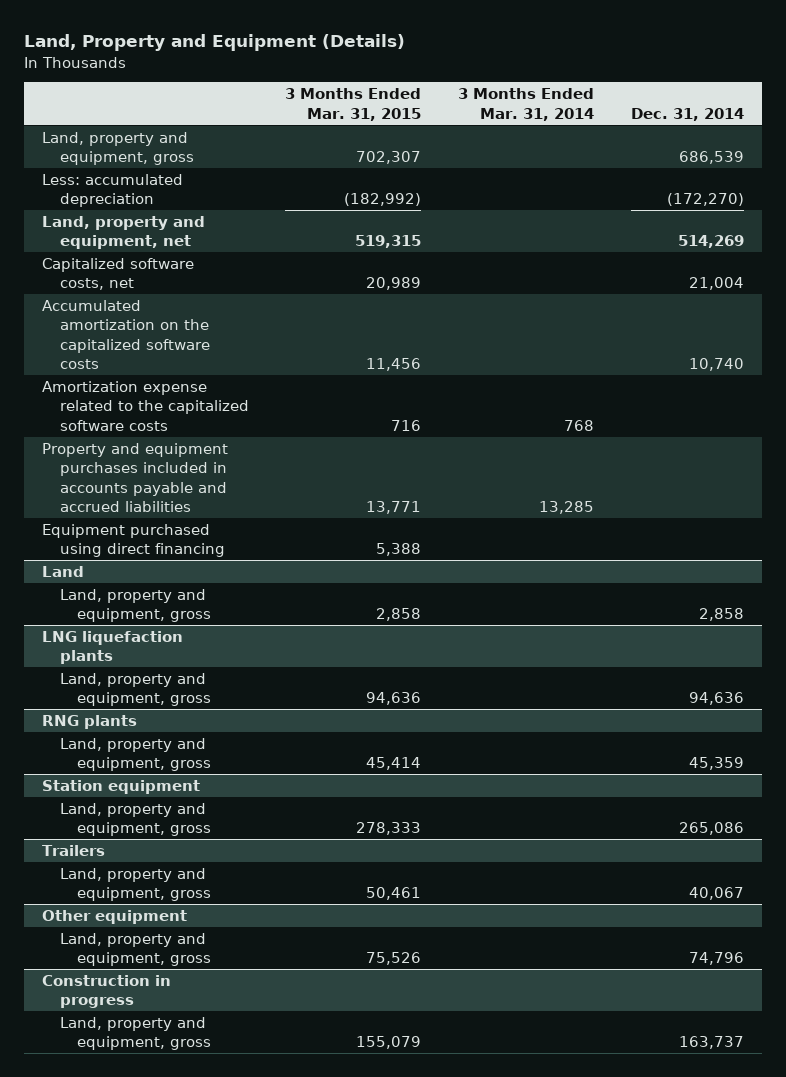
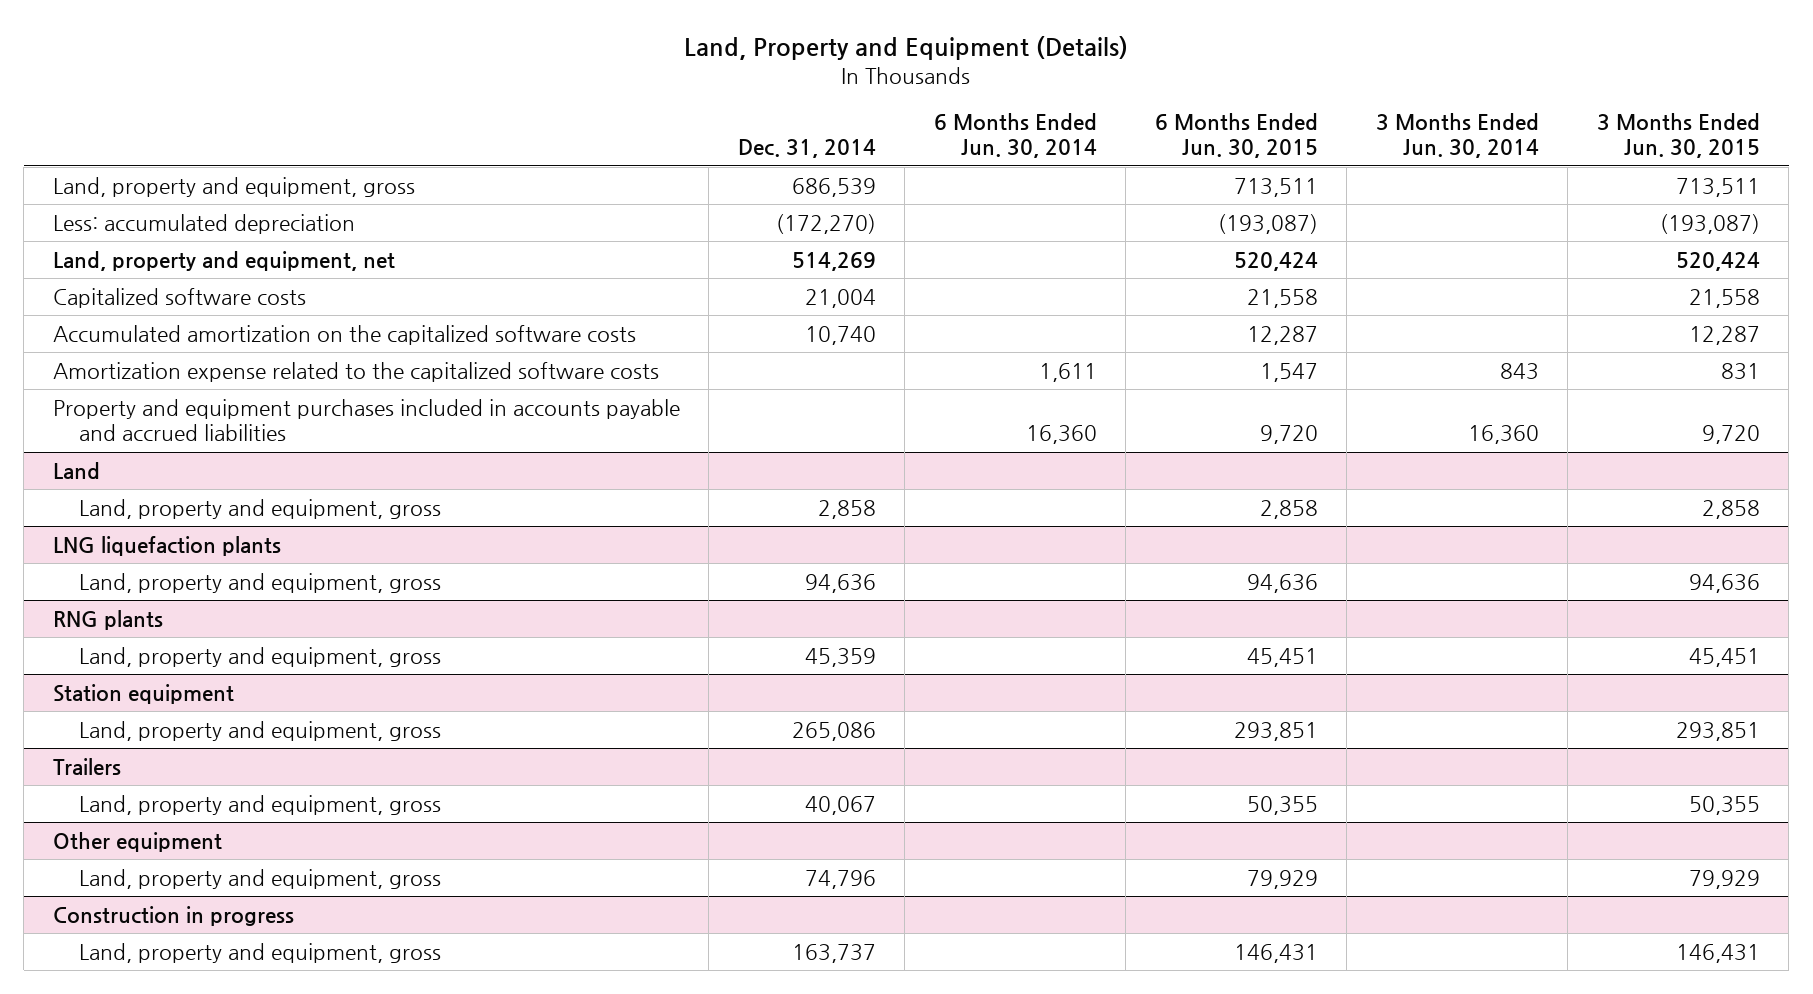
- | 3 Months Ended Mar. 31, 2015 | 3 Months Ended Mar. 31, 2014 | Dec. 31, 2014
+ | Dec. 31, 2014 | 6 Months Ended Jun. 30, 2014 | 6 Months Ended Jun. 30, 2015 | 3 Months Ended Jun. 30, 2014 | 3 Months Ended Jun. 30, 2015
- Capitalized software costs, net | 20,989 | | 21,004
+ Capitalized software costs | 21,004 | | 21,558 | | 21,558
- Equipment purchased using direct financing | 5,388 | |

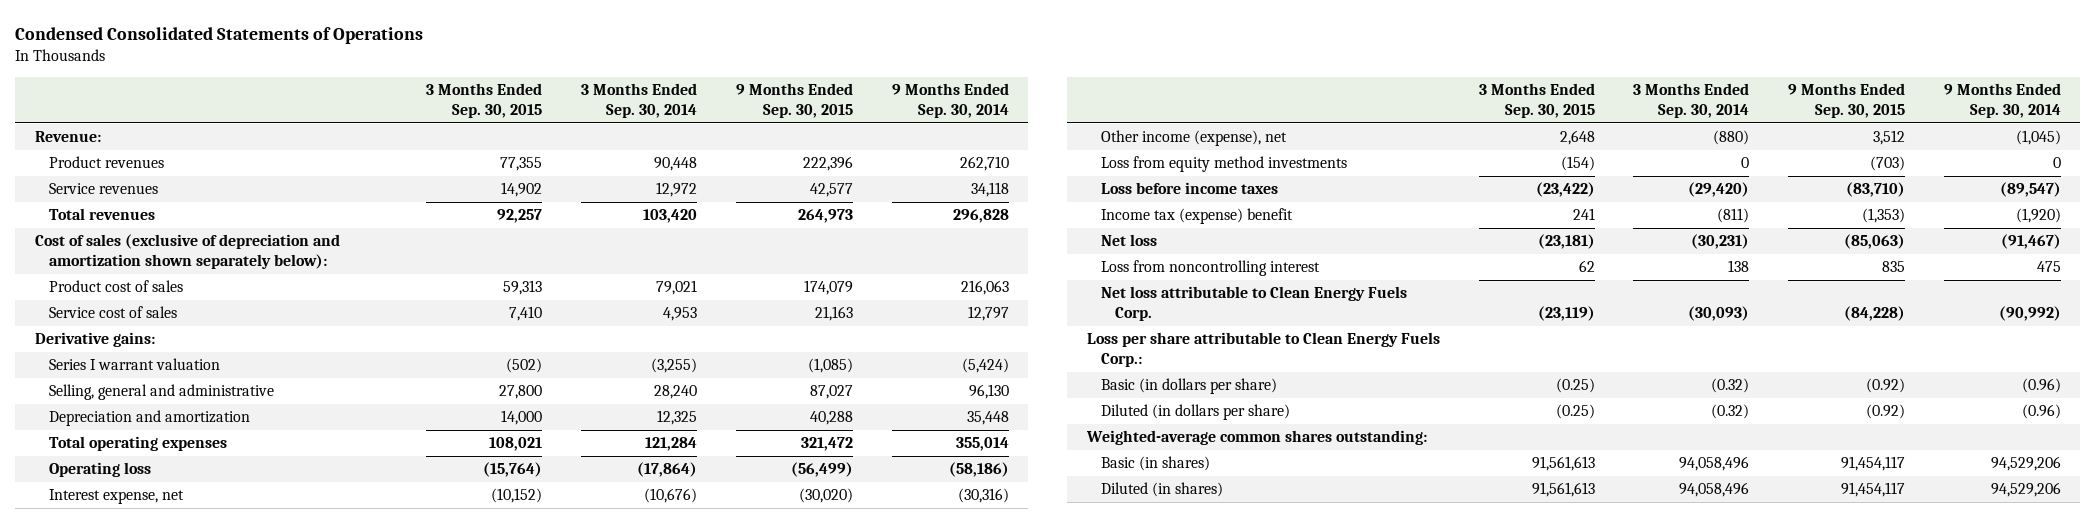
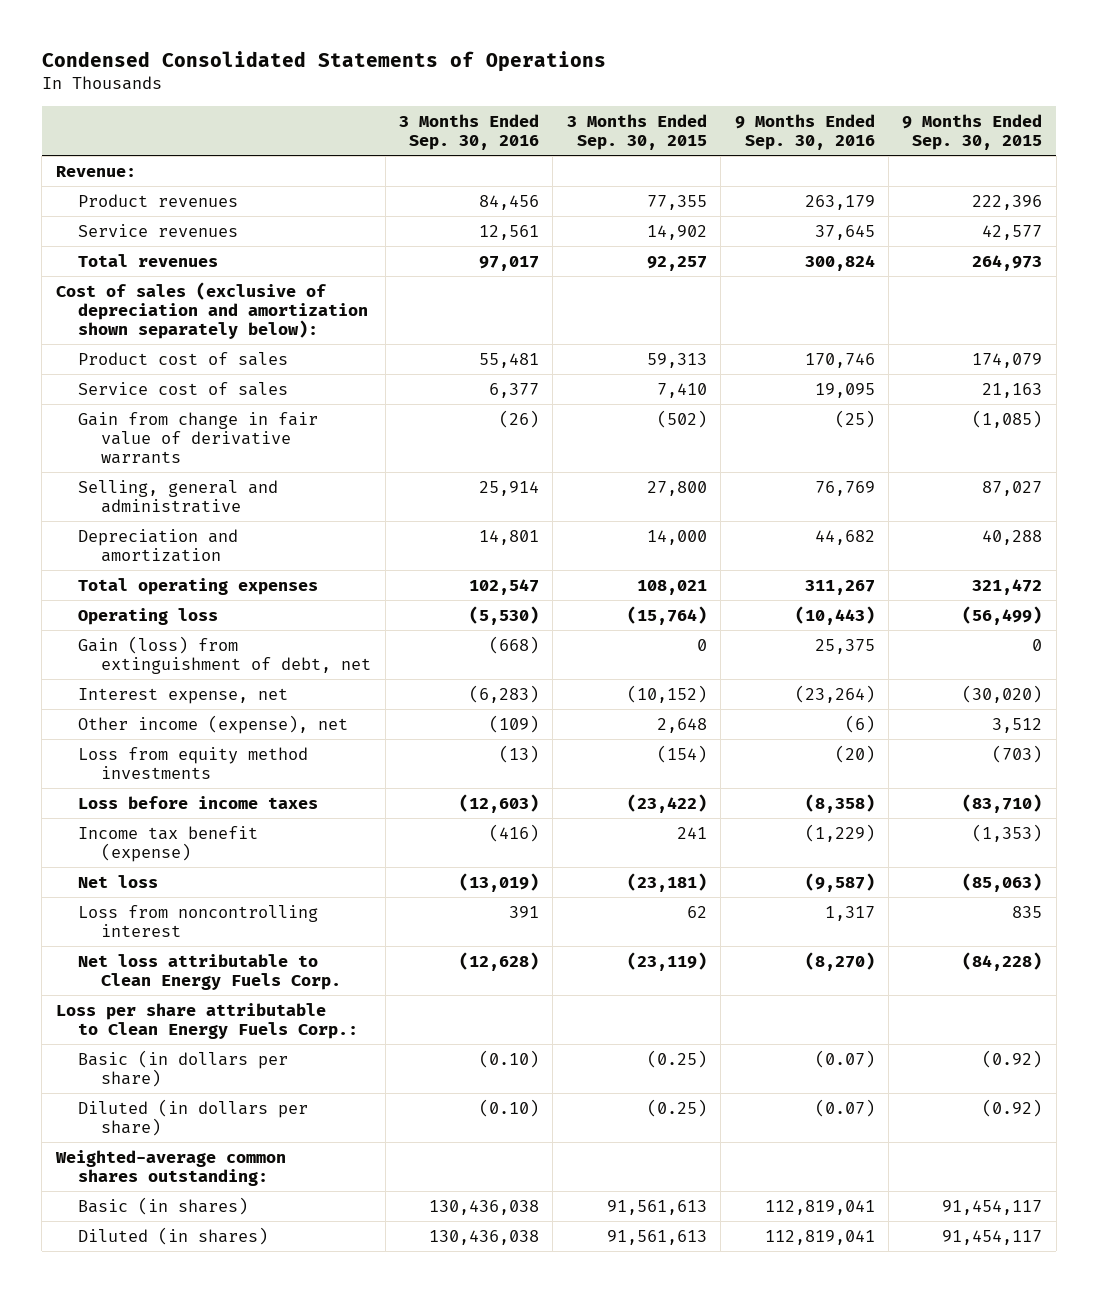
- | 3 Months Ended Sep. 30, 2015 | 3 Months Ended Sep. 30, 2014 | 9 Months Ended Sep. 30, 2015 | 9 Months Ended Sep. 30, 2014
+ | 3 Months Ended Sep. 30, 2016 | 3 Months Ended Sep. 30, 2015 | 9 Months Ended Sep. 30, 2016 | 9 Months Ended Sep. 30, 2015
- Derivative gains:
- Series I warrant valuation | (502) | (3,255) | (1,085) | (5,424)
+ Gain from change in fair value of derivative warrants | (26) | (502) | (25) | (1,085)
+ Gain (loss) from extinguishment of debt, net | (668) | 0 | 25,375 | 0
- Income tax (expense) benefit | 241 | (811) | (1,353) | (1,920)
+ Income tax benefit (expense) | (416) | 241 | (1,229) | (1,353)

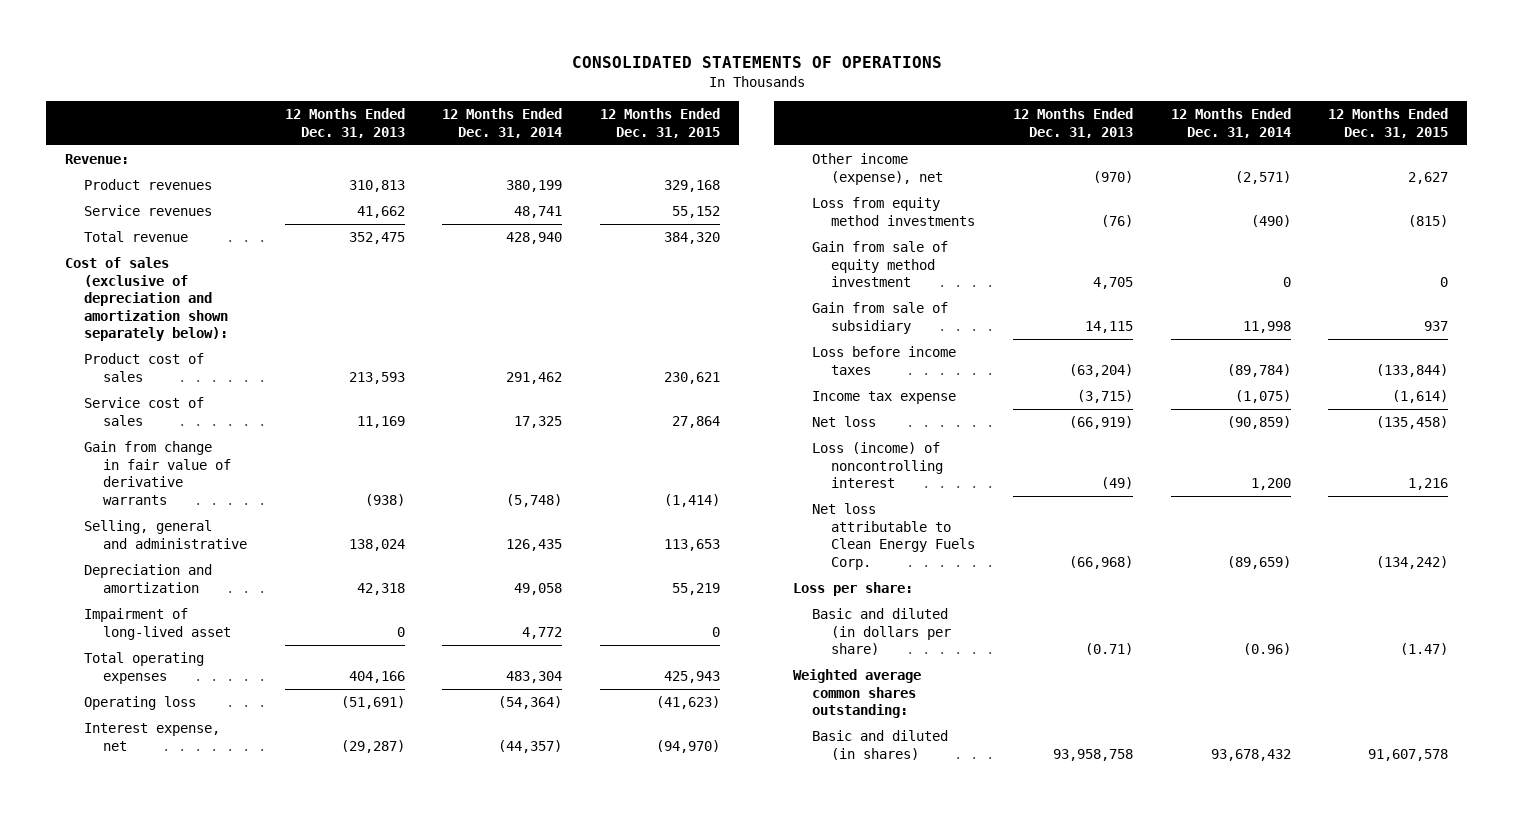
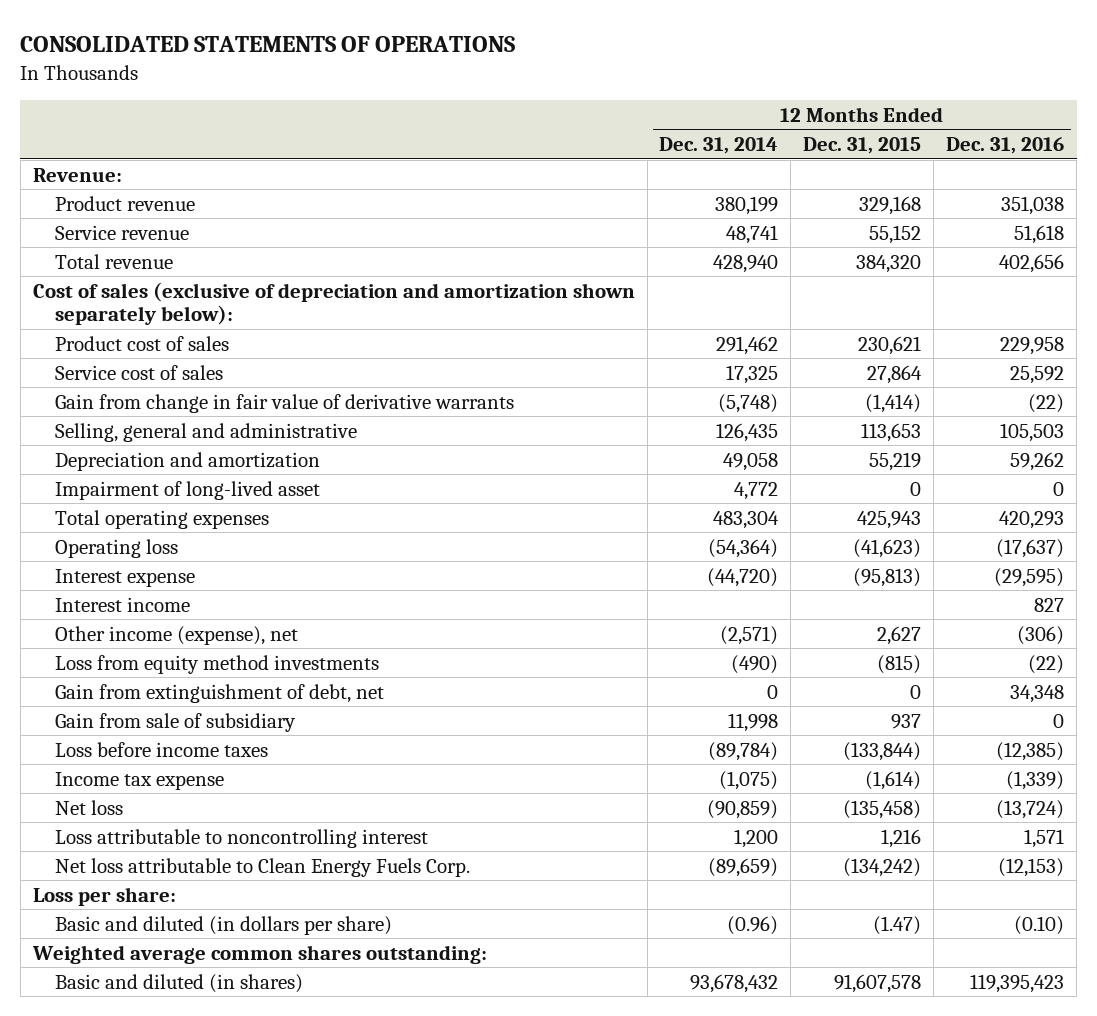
- | 12 Months Ended Dec. 31, 2013 | 12 Months Ended Dec. 31, 2014 | 12 Months Ended Dec. 31, 2015
+ | 12 Months Ended Dec. 31, 2014 | 12 Months Ended Dec. 31, 2015 | 12 Months Ended Dec. 31, 2016
- Product revenues | 310,813 | 380,199 | 329,168
- Service revenues | 41,662 | 48,741 | 55,152
+ Product revenue | 380,199 | 329,168 | 351,038
+ Service revenue | 48,741 | 55,152 | 51,618
- Interest expense, net | (29,287) | (44,357) | (94,970)
+ Interest expense | (44,720) | (95,813) | (29,595)
+ Interest income | | | 827
- Gain from sale of equity method investment | 4,705 | 0 | 0
+ Gain from extinguishment of debt, net | 0 | 0 | 34,348
- Loss (income) of noncontrolling interest | (49) | 1,200 | 1,216
+ Loss attributable to noncontrolling interest | 1,200 | 1,216 | 1,571

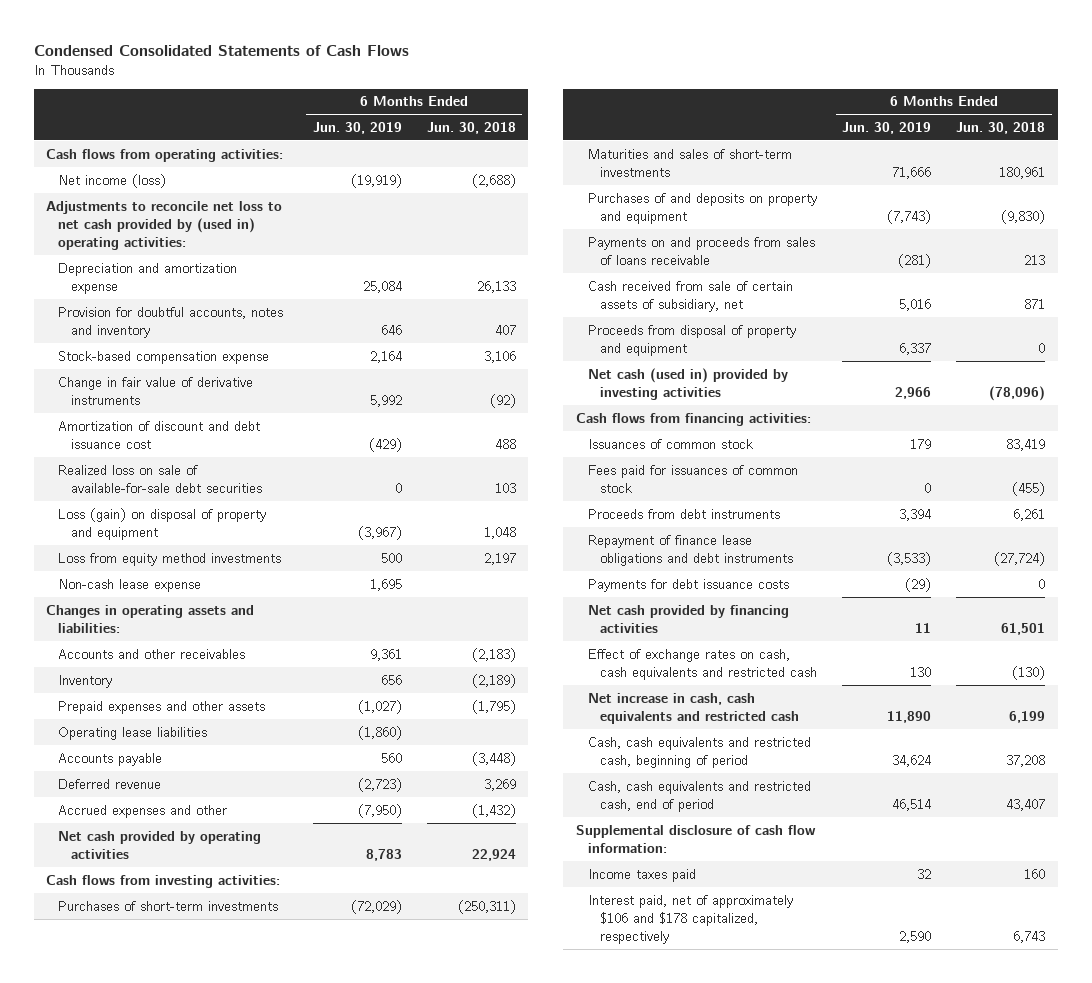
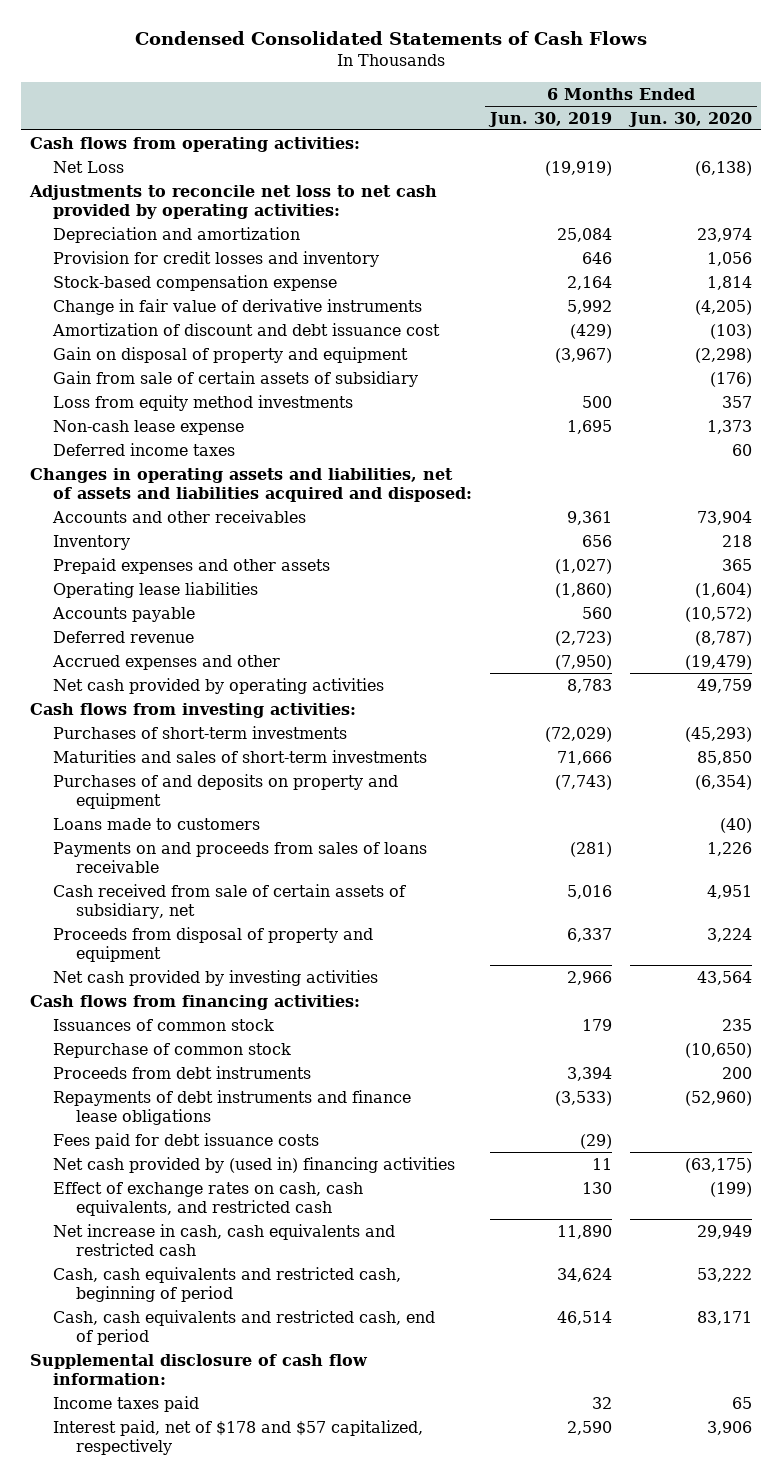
- | 6 Months Ended Jun. 30, 2019 | 6 Months Ended Jun. 30, 2018
+ | 6 Months Ended Jun. 30, 2019 | 6 Months Ended Jun. 30, 2020
- Net income (loss) | (19,919) | (2,688)
- Adjustments to reconcile net loss to net cash provided by (used in) operating activities:
- Depreciation and amortization expense | 25,084 | 26,133
- Provision for doubtful accounts, notes and inventory | 646 | 407
+ Net Loss | (19,919) | (6,138)
+ Adjustments to reconcile net loss to net cash provided by operating activities:
+ Depreciation and amortization | 25,084 | 23,974
+ Provision for credit losses and inventory | 646 | 1,056
- Realized loss on sale of available-for-sale debt securities | 0 | 103
- Loss (gain) on disposal of property and equipment | (3,967) | 1,048
+ Gain on disposal of property and equipment | (3,967) | (2,298)
+ Gain from sale of certain assets of subsidiary | | (176)
- Changes in operating assets and liabilities:
+ Deferred income taxes | | 60
+ Changes in operating assets and liabilities, net of assets and liabilities acquired and disposed:
+ Loans made to customers | | (40)
- Net cash (used in) provided by investing activities | 2,966 | (78,096)
+ Net cash provided by investing activities | 2,966 | 43,564
- Fees paid for issuances of common stock | 0 | (455)
+ Repurchase of common stock | | (10,650)
- Repayment of finance lease obligations and debt instruments | (3,533) | (27,724)
- Payments for debt issuance costs | (29) | 0
- Net cash provided by financing activities | 11 | 61,501
- Effect of exchange rates on cash, cash equivalents and restricted cash | 130 | (130)
+ Repayments of debt instruments and finance lease obligations | (3,533) | (52,960)
+ Fees paid for debt issuance costs | (29) |
+ Net cash provided by (used in) financing activities | 11 | (63,175)
+ Effect of exchange rates on cash, cash equivalents, and restricted cash | 130 | (199)
- Interest paid, net of approximately $106 and $178 capitalized, respectively | 2,590 | 6,743
+ Interest paid, net of $178 and $57 capitalized, respectively | 2,590 | 3,906

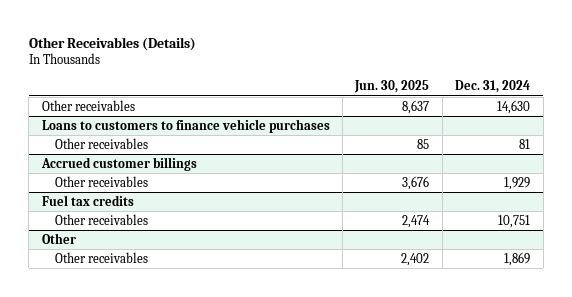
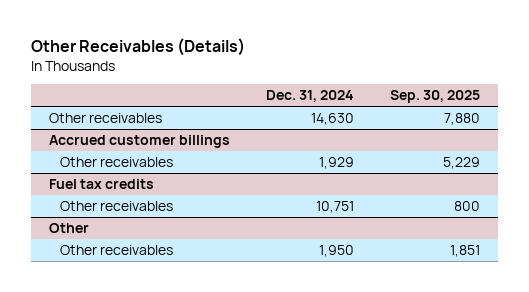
- | Jun. 30, 2025 | Dec. 31, 2024
+ | Dec. 31, 2024 | Sep. 30, 2025
- Loans to customers to finance vehicle purchases
- Other receivables | 85 | 81
@ Other
- Other receivables | 2,402 | 1,869
+ Other receivables | 1,950 | 1,851

